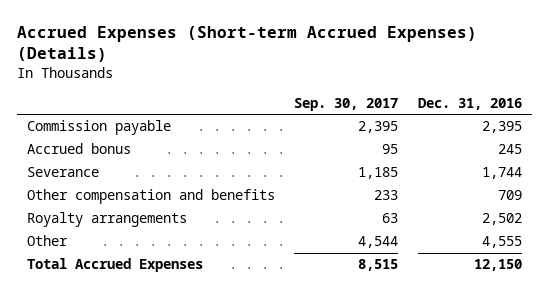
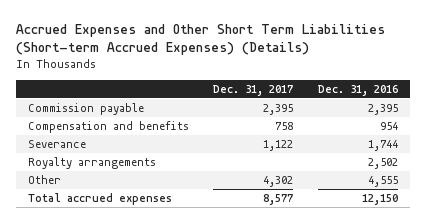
- Accrued Expenses (Short-term Accrued Expenses) (Details)
+ Accrued Expenses and Other Short Term Liabilities (Short-term Accrued Expenses) (Details)
- | Sep. 30, 2017 | Dec. 31, 2016
+ | Dec. 31, 2017 | Dec. 31, 2016
- Accrued bonus | 95 | 245
+ Compensation and benefits | 758 | 954
- Other compensation and benefits | 233 | 709
- Total Accrued Expenses | 8,515 | 12,150
+ Total accrued expenses | 8,577 | 12,150

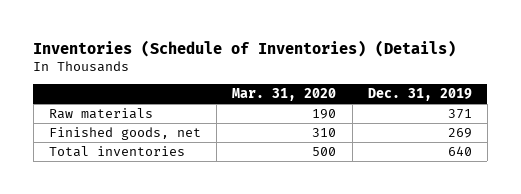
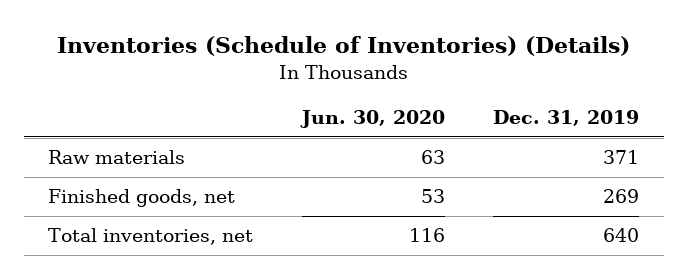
- | Mar. 31, 2020 | Dec. 31, 2019
+ | Jun. 30, 2020 | Dec. 31, 2019
- Total inventories | 500 | 640
+ Total inventories, net | 116 | 640

